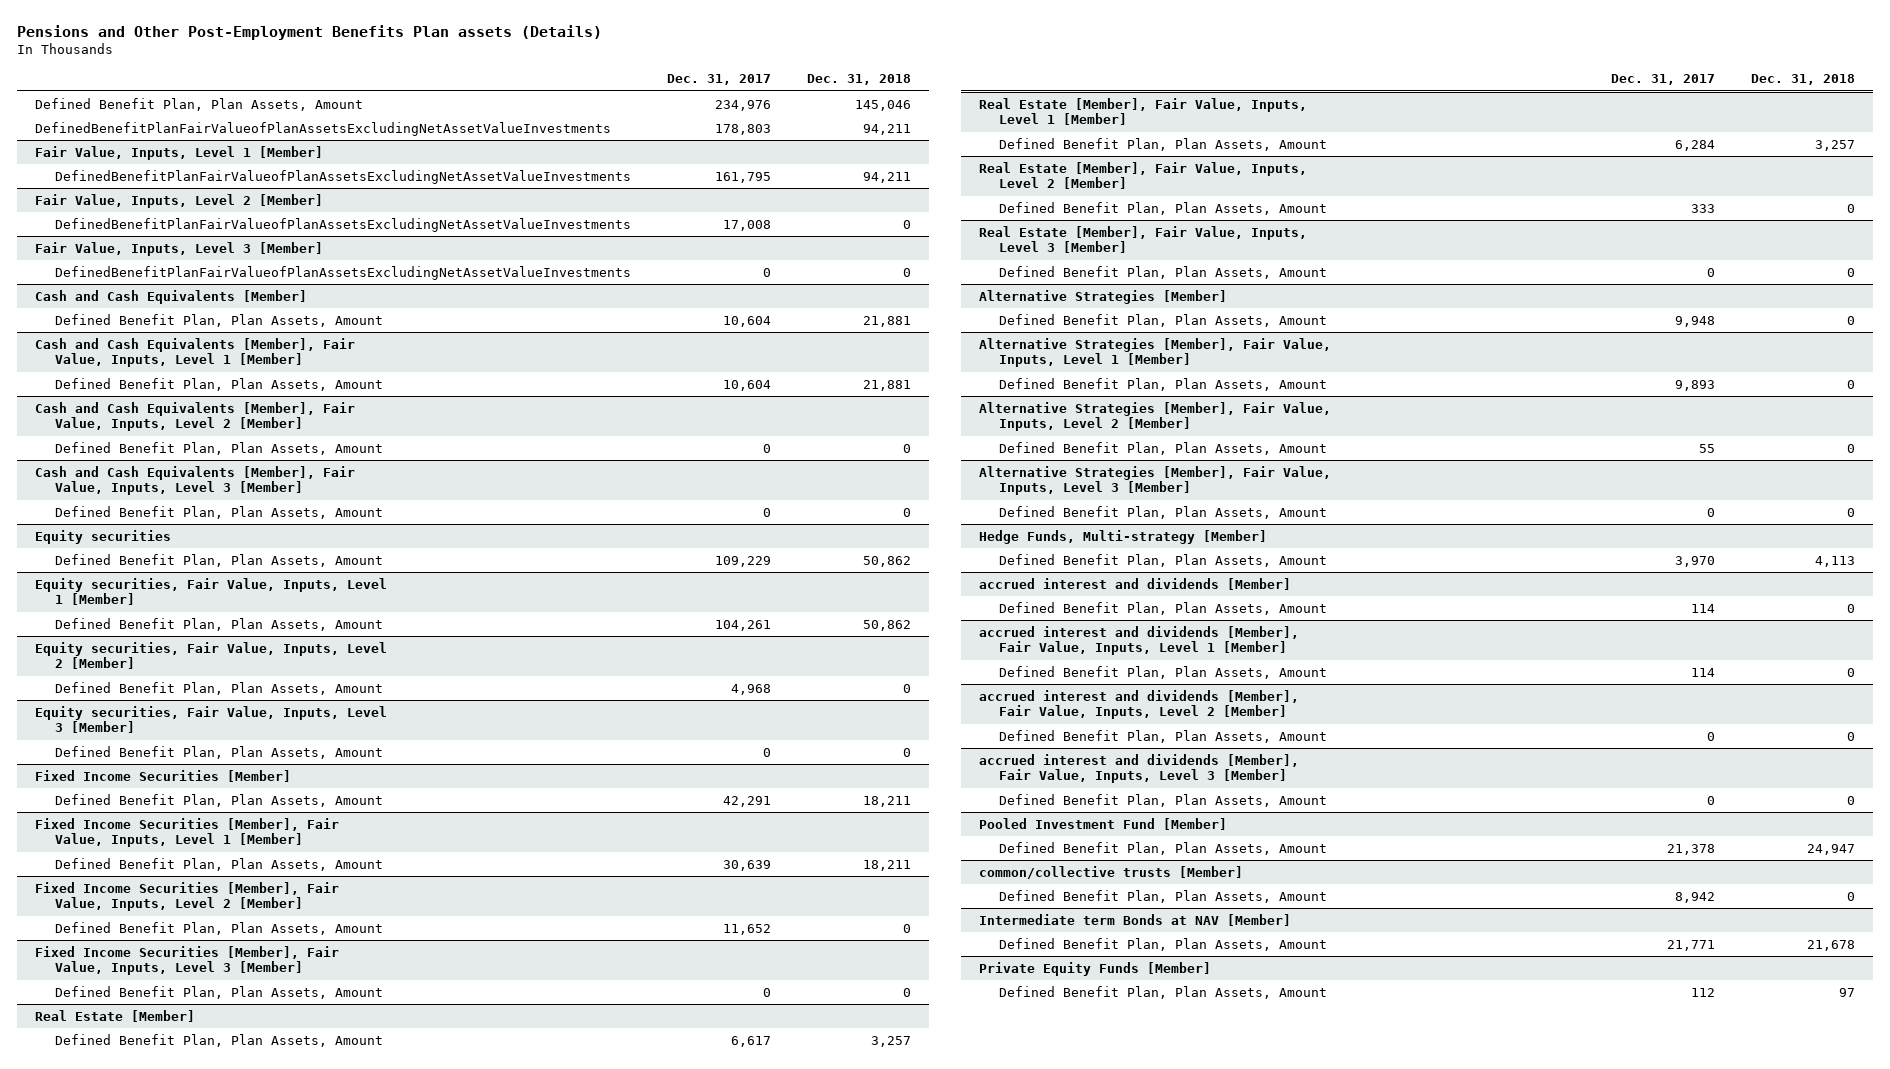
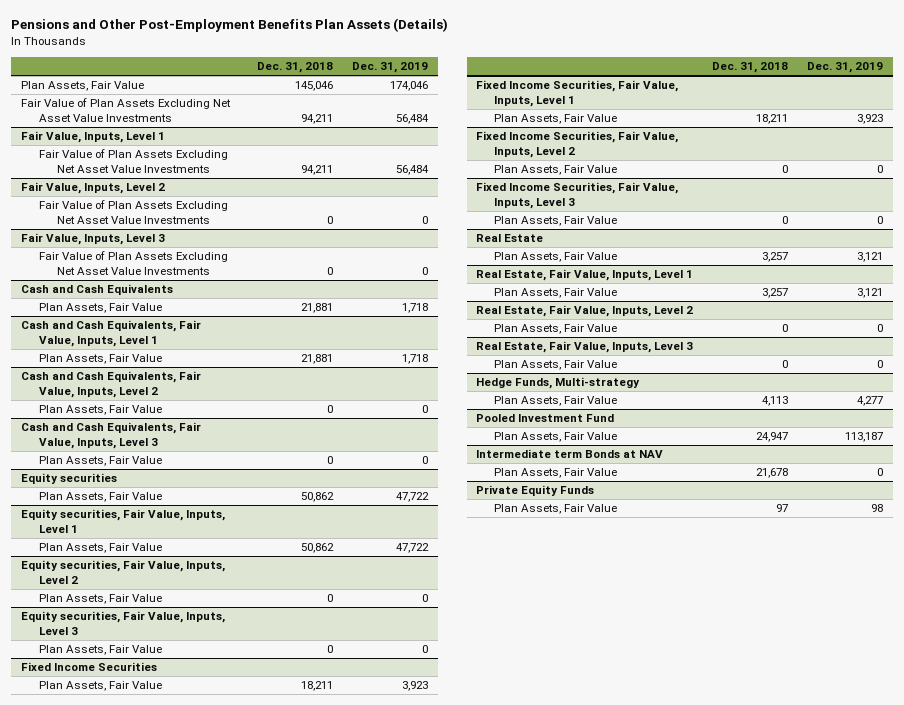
- Pensions and Other Post-Employment Benefits Plan assets (Details)
+ Pensions and Other Post-Employment Benefits Plan Assets (Details)
- | Dec. 31, 2017 | Dec. 31, 2018
+ | Dec. 31, 2018 | Dec. 31, 2019
- Defined Benefit Plan, Plan Assets, Amount | 234,976 | 145,046
- DefinedBenefitPlanFairValueofPlanAssetsExcludingNetAssetValueInvestments | 178,803 | 94,211
- Fair Value, Inputs, Level 1 [Member]
- DefinedBenefitPlanFairValueofPlanAssetsExcludingNetAssetValueInvestments | 161,795 | 94,211
- Fair Value, Inputs, Level 2 [Member]
- DefinedBenefitPlanFairValueofPlanAssetsExcludingNetAssetValueInvestments | 17,008 | 0
- Fair Value, Inputs, Level 3 [Member]
- DefinedBenefitPlanFairValueofPlanAssetsExcludingNetAssetValueInvestments | 0 | 0
- Cash and Cash Equivalents [Member]
- Defined Benefit Plan, Plan Assets, Amount | 10,604 | 21,881
- Cash and Cash Equivalents [Member], Fair Value, Inputs, Level 1 [Member]
- Defined Benefit Plan, Plan Assets, Amount | 10,604 | 21,881
- Cash and Cash Equivalents [Member], Fair Value, Inputs, Level 2 [Member]
- Defined Benefit Plan, Plan Assets, Amount | 0 | 0
- Cash and Cash Equivalents [Member], Fair Value, Inputs, Level 3 [Member]
- Defined Benefit Plan, Plan Assets, Amount | 0 | 0
+ Plan Assets, Fair Value | 145,046 | 174,046
+ Fair Value of Plan Assets Excluding Net Asset Value Investments | 94,211 | 56,484
+ Fair Value, Inputs, Level 1
+ Fair Value of Plan Assets Excluding Net Asset Value Investments | 94,211 | 56,484
+ Fair Value, Inputs, Level 2
+ Fair Value of Plan Assets Excluding Net Asset Value Investments | 0 | 0
+ Fair Value, Inputs, Level 3
+ Fair Value of Plan Assets Excluding Net Asset Value Investments | 0 | 0
+ Cash and Cash Equivalents
+ Plan Assets, Fair Value | 21,881 | 1,718
+ Cash and Cash Equivalents, Fair Value, Inputs, Level 1
+ Plan Assets, Fair Value | 21,881 | 1,718
+ Cash and Cash Equivalents, Fair Value, Inputs, Level 2
+ Plan Assets, Fair Value | 0 | 0
+ Cash and Cash Equivalents, Fair Value, Inputs, Level 3
+ Plan Assets, Fair Value | 0 | 0
@ Equity securities
- Defined Benefit Plan, Plan Assets, Amount | 109,229 | 50,862
- Equity securities, Fair Value, Inputs, Level 1 [Member]
- Defined Benefit Plan, Plan Assets, Amount | 104,261 | 50,862
- Equity securities, Fair Value, Inputs, Level 2 [Member]
- Defined Benefit Plan, Plan Assets, Amount | 4,968 | 0
- Equity securities, Fair Value, Inputs, Level 3 [Member]
- Defined Benefit Plan, Plan Assets, Amount | 0 | 0
- Fixed Income Securities [Member]
- Defined Benefit Plan, Plan Assets, Amount | 42,291 | 18,211
- Fixed Income Securities [Member], Fair Value, Inputs, Level 1 [Member]
- Defined Benefit Plan, Plan Assets, Amount | 30,639 | 18,211
- Fixed Income Securities [Member], Fair Value, Inputs, Level 2 [Member]
- Defined Benefit Plan, Plan Assets, Amount | 11,652 | 0
- Fixed Income Securities [Member], Fair Value, Inputs, Level 3 [Member]
- Defined Benefit Plan, Plan Assets, Amount | 0 | 0
- Real Estate [Member]
- Defined Benefit Plan, Plan Assets, Amount | 6,617 | 3,257
- Real Estate [Member], Fair Value, Inputs, Level 1 [Member]
- Defined Benefit Plan, Plan Assets, Amount | 6,284 | 3,257
- Real Estate [Member], Fair Value, Inputs, Level 2 [Member]
- Defined Benefit Plan, Plan Assets, Amount | 333 | 0
- Real Estate [Member], Fair Value, Inputs, Level 3 [Member]
- Defined Benefit Plan, Plan Assets, Amount | 0 | 0
- Alternative Strategies [Member]
- Defined Benefit Plan, Plan Assets, Amount | 9,948 | 0
- Alternative Strategies [Member], Fair Value, Inputs, Level 1 [Member]
- Defined Benefit Plan, Plan Assets, Amount | 9,893 | 0
- Alternative Strategies [Member], Fair Value, Inputs, Level 2 [Member]
- Defined Benefit Plan, Plan Assets, Amount | 55 | 0
- Alternative Strategies [Member], Fair Value, Inputs, Level 3 [Member]
- Defined Benefit Plan, Plan Assets, Amount | 0 | 0
- Hedge Funds, Multi-strategy [Member]
- Defined Benefit Plan, Plan Assets, Amount | 3,970 | 4,113
- accrued interest and dividends [Member]
- Defined Benefit Plan, Plan Assets, Amount | 114 | 0
- accrued interest and dividends [Member], Fair Value, Inputs, Level 1 [Member]
- Defined Benefit Plan, Plan Assets, Amount | 114 | 0
- accrued interest and dividends [Member], Fair Value, Inputs, Level 2 [Member]
- Defined Benefit Plan, Plan Assets, Amount | 0 | 0
- accrued interest and dividends [Member], Fair Value, Inputs, Level 3 [Member]
- Defined Benefit Plan, Plan Assets, Amount | 0 | 0
- Pooled Investment Fund [Member]
- Defined Benefit Plan, Plan Assets, Amount | 21,378 | 24,947
- common/collective trusts [Member]
- Defined Benefit Plan, Plan Assets, Amount | 8,942 | 0
- Intermediate term Bonds at NAV [Member]
- Defined Benefit Plan, Plan Assets, Amount | 21,771 | 21,678
- Private Equity Funds [Member]
- Defined Benefit Plan, Plan Assets, Amount | 112 | 97
@ Equity securities
+ Plan Assets, Fair Value | 50,862 | 47,722
+ Equity securities, Fair Value, Inputs, Level 1
+ Plan Assets, Fair Value | 50,862 | 47,722
+ Equity securities, Fair Value, Inputs, Level 2
+ Plan Assets, Fair Value | 0 | 0
+ Equity securities, Fair Value, Inputs, Level 3
+ Plan Assets, Fair Value | 0 | 0
+ Fixed Income Securities
+ Plan Assets, Fair Value | 18,211 | 3,923
+ Fixed Income Securities, Fair Value, Inputs, Level 1
+ Plan Assets, Fair Value | 18,211 | 3,923
+ Fixed Income Securities, Fair Value, Inputs, Level 2
+ Plan Assets, Fair Value | 0 | 0
+ Fixed Income Securities, Fair Value, Inputs, Level 3
+ Plan Assets, Fair Value | 0 | 0
+ Real Estate
+ Plan Assets, Fair Value | 3,257 | 3,121
+ Real Estate, Fair Value, Inputs, Level 1
+ Plan Assets, Fair Value | 3,257 | 3,121
+ Real Estate, Fair Value, Inputs, Level 2
+ Plan Assets, Fair Value | 0 | 0
+ Real Estate, Fair Value, Inputs, Level 3
+ Plan Assets, Fair Value | 0 | 0
+ Hedge Funds, Multi-strategy
+ Plan Assets, Fair Value | 4,113 | 4,277
+ Pooled Investment Fund
+ Plan Assets, Fair Value | 24,947 | 113,187
+ Intermediate term Bonds at NAV
+ Plan Assets, Fair Value | 21,678 | 0
+ Private Equity Funds
+ Plan Assets, Fair Value | 97 | 98

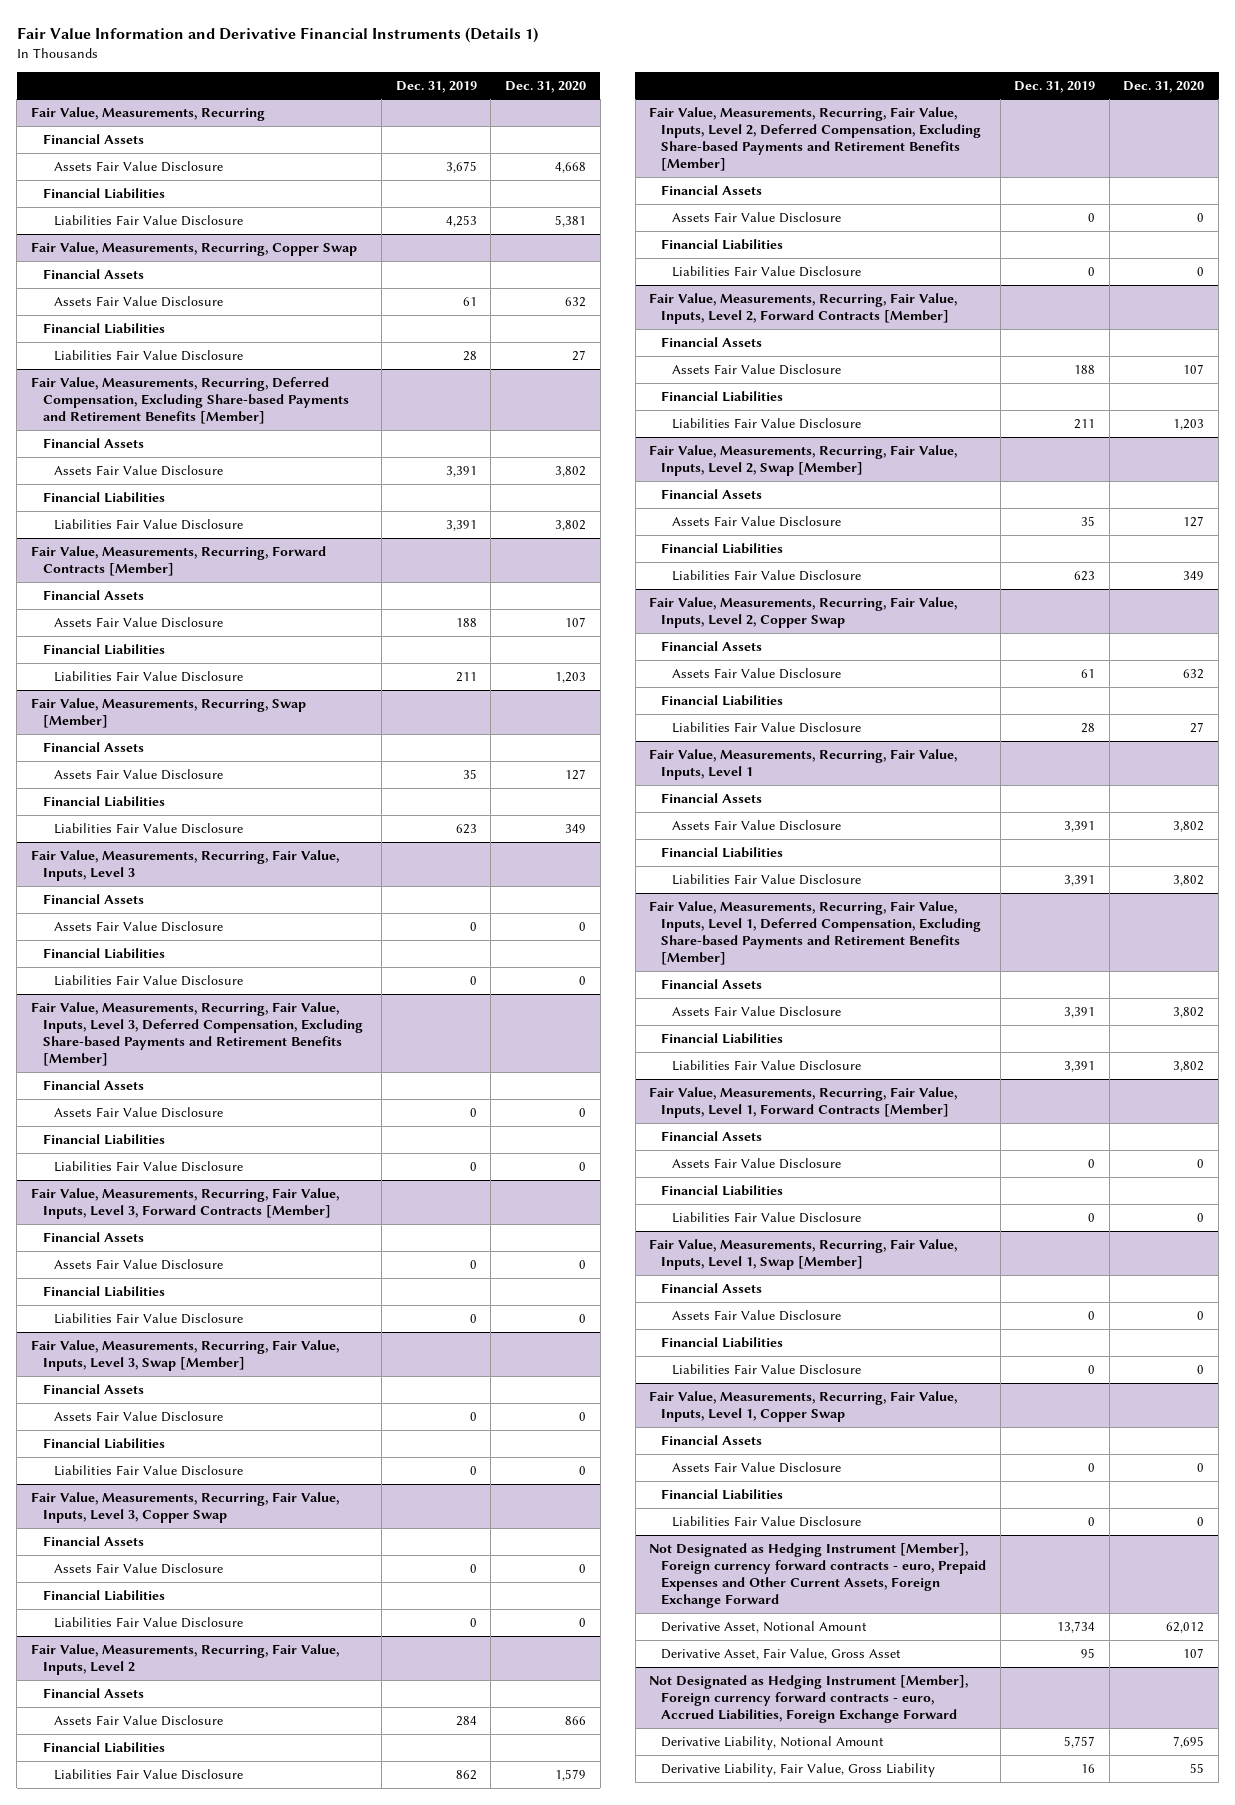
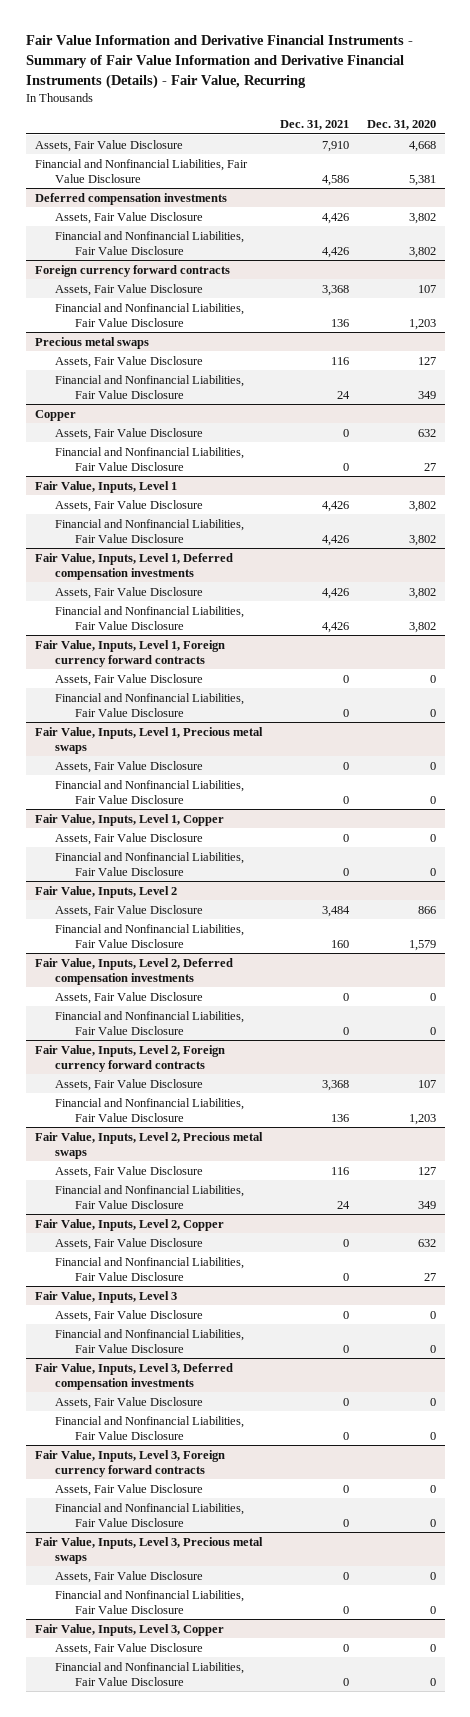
- Fair Value Information and Derivative Financial Instruments (Details 1)
+ Fair Value Information and Derivative Financial Instruments - Summary of Fair Value Information and Derivative Financial Instruments (Details) - Fair Value, Recurring
- | Dec. 31, 2019 | Dec. 31, 2020
+ | Dec. 31, 2021 | Dec. 31, 2020
- Fair Value, Measurements, Recurring
- Financial Assets
- Assets Fair Value Disclosure | 3,675 | 4,668
- Financial Liabilities
- Liabilities Fair Value Disclosure | 4,253 | 5,381
- Fair Value, Measurements, Recurring, Copper Swap
- Financial Assets
- Assets Fair Value Disclosure | 61 | 632
- Financial Liabilities
- Liabilities Fair Value Disclosure | 28 | 27
- Fair Value, Measurements, Recurring, Deferred Compensation, Excluding Share-based Payments and Retirement Benefits [Member]
- Financial Assets
- Assets Fair Value Disclosure | 3,391 | 3,802
- Financial Liabilities
- Liabilities Fair Value Disclosure | 3,391 | 3,802
- Fair Value, Measurements, Recurring, Forward Contracts [Member]
- Financial Assets
- Assets Fair Value Disclosure | 188 | 107
- Financial Liabilities
- Liabilities Fair Value Disclosure | 211 | 1,203
- Fair Value, Measurements, Recurring, Swap [Member]
- Financial Assets
- Assets Fair Value Disclosure | 35 | 127
- Financial Liabilities
- Liabilities Fair Value Disclosure | 623 | 349
- Fair Value, Measurements, Recurring, Fair Value, Inputs, Level 3
- Financial Assets
- Assets Fair Value Disclosure | 0 | 0
- Financial Liabilities
- Liabilities Fair Value Disclosure | 0 | 0
- Fair Value, Measurements, Recurring, Fair Value, Inputs, Level 3, Deferred Compensation, Excluding Share-based Payments and Retirement Benefits [Member]
- Financial Assets
- Assets Fair Value Disclosure | 0 | 0
- Financial Liabilities
- Liabilities Fair Value Disclosure | 0 | 0
- Fair Value, Measurements, Recurring, Fair Value, Inputs, Level 3, Forward Contracts [Member]
- Financial Assets
- Assets Fair Value Disclosure | 0 | 0
- Financial Liabilities
- Liabilities Fair Value Disclosure | 0 | 0
- Fair Value, Measurements, Recurring, Fair Value, Inputs, Level 3, Swap [Member]
- Financial Assets
- Assets Fair Value Disclosure | 0 | 0
- Financial Liabilities
- Liabilities Fair Value Disclosure | 0 | 0
- Fair Value, Measurements, Recurring, Fair Value, Inputs, Level 3, Copper Swap
- Financial Assets
- Assets Fair Value Disclosure | 0 | 0
- Financial Liabilities
- Liabilities Fair Value Disclosure | 0 | 0
- Fair Value, Measurements, Recurring, Fair Value, Inputs, Level 2
- Financial Assets
- Assets Fair Value Disclosure | 284 | 866
- Financial Liabilities
- Liabilities Fair Value Disclosure | 862 | 1,579
- Fair Value, Measurements, Recurring, Fair Value, Inputs, Level 2, Deferred Compensation, Excluding Share-based Payments and Retirement Benefits [Member]
- Financial Assets
- Assets Fair Value Disclosure | 0 | 0
- Financial Liabilities
- Liabilities Fair Value Disclosure | 0 | 0
- Fair Value, Measurements, Recurring, Fair Value, Inputs, Level 2, Forward Contracts [Member]
- Financial Assets
- Assets Fair Value Disclosure | 188 | 107
- Financial Liabilities
- Liabilities Fair Value Disclosure | 211 | 1,203
- Fair Value, Measurements, Recurring, Fair Value, Inputs, Level 2, Swap [Member]
- Financial Assets
- Assets Fair Value Disclosure | 35 | 127
- Financial Liabilities
- Liabilities Fair Value Disclosure | 623 | 349
- Fair Value, Measurements, Recurring, Fair Value, Inputs, Level 2, Copper Swap
- Financial Assets
- Assets Fair Value Disclosure | 61 | 632
- Financial Liabilities
- Liabilities Fair Value Disclosure | 28 | 27
- Fair Value, Measurements, Recurring, Fair Value, Inputs, Level 1
- Financial Assets
- Assets Fair Value Disclosure | 3,391 | 3,802
- Financial Liabilities
- Liabilities Fair Value Disclosure | 3,391 | 3,802
- Fair Value, Measurements, Recurring, Fair Value, Inputs, Level 1, Deferred Compensation, Excluding Share-based Payments and Retirement Benefits [Member]
- Financial Assets
- Assets Fair Value Disclosure | 3,391 | 3,802
- Financial Liabilities
- Liabilities Fair Value Disclosure | 3,391 | 3,802
- Fair Value, Measurements, Recurring, Fair Value, Inputs, Level 1, Forward Contracts [Member]
- Financial Assets
- Assets Fair Value Disclosure | 0 | 0
- Financial Liabilities
- Liabilities Fair Value Disclosure | 0 | 0
- Fair Value, Measurements, Recurring, Fair Value, Inputs, Level 1, Swap [Member]
- Financial Assets
- Assets Fair Value Disclosure | 0 | 0
- Financial Liabilities
- Liabilities Fair Value Disclosure | 0 | 0
- Fair Value, Measurements, Recurring, Fair Value, Inputs, Level 1, Copper Swap
- Financial Assets
- Assets Fair Value Disclosure | 0 | 0
- Financial Liabilities
- Liabilities Fair Value Disclosure | 0 | 0
- Not Designated as Hedging Instrument [Member], Foreign currency forward contracts - euro, Prepaid Expenses and Other Current Assets, Foreign Exchange Forward
- Derivative Asset, Notional Amount | 13,734 | 62,012
- Derivative Asset, Fair Value, Gross Asset | 95 | 107
- Not Designated as Hedging Instrument [Member], Foreign currency forward contracts - euro, Accrued Liabilities, Foreign Exchange Forward
- Derivative Liability, Notional Amount | 5,757 | 7,695
- Derivative Liability, Fair Value, Gross Liability | 16 | 55
+ Assets, Fair Value Disclosure | 7,910 | 4,668
+ Financial and Nonfinancial Liabilities, Fair Value Disclosure | 4,586 | 5,381
+ Deferred compensation investments
+ Assets, Fair Value Disclosure | 4,426 | 3,802
+ Financial and Nonfinancial Liabilities, Fair Value Disclosure | 4,426 | 3,802
+ Foreign currency forward contracts
+ Assets, Fair Value Disclosure | 3,368 | 107
+ Financial and Nonfinancial Liabilities, Fair Value Disclosure | 136 | 1,203
+ Precious metal swaps
+ Assets, Fair Value Disclosure | 116 | 127
+ Financial and Nonfinancial Liabilities, Fair Value Disclosure | 24 | 349
+ Copper
+ Assets, Fair Value Disclosure | 0 | 632
+ Financial and Nonfinancial Liabilities, Fair Value Disclosure | 0 | 27
+ Fair Value, Inputs, Level 1
+ Assets, Fair Value Disclosure | 4,426 | 3,802
+ Financial and Nonfinancial Liabilities, Fair Value Disclosure | 4,426 | 3,802
+ Fair Value, Inputs, Level 1, Deferred compensation investments
+ Assets, Fair Value Disclosure | 4,426 | 3,802
+ Financial and Nonfinancial Liabilities, Fair Value Disclosure | 4,426 | 3,802
+ Fair Value, Inputs, Level 1, Foreign currency forward contracts
+ Assets, Fair Value Disclosure | 0 | 0
+ Financial and Nonfinancial Liabilities, Fair Value Disclosure | 0 | 0
+ Fair Value, Inputs, Level 1, Precious metal swaps
+ Assets, Fair Value Disclosure | 0 | 0
+ Financial and Nonfinancial Liabilities, Fair Value Disclosure | 0 | 0
+ Fair Value, Inputs, Level 1, Copper
+ Assets, Fair Value Disclosure | 0 | 0
+ Financial and Nonfinancial Liabilities, Fair Value Disclosure | 0 | 0
+ Fair Value, Inputs, Level 2
+ Assets, Fair Value Disclosure | 3,484 | 866
+ Financial and Nonfinancial Liabilities, Fair Value Disclosure | 160 | 1,579
+ Fair Value, Inputs, Level 2, Deferred compensation investments
+ Assets, Fair Value Disclosure | 0 | 0
+ Financial and Nonfinancial Liabilities, Fair Value Disclosure | 0 | 0
+ Fair Value, Inputs, Level 2, Foreign currency forward contracts
+ Assets, Fair Value Disclosure | 3,368 | 107
+ Financial and Nonfinancial Liabilities, Fair Value Disclosure | 136 | 1,203
+ Fair Value, Inputs, Level 2, Precious metal swaps
+ Assets, Fair Value Disclosure | 116 | 127
+ Financial and Nonfinancial Liabilities, Fair Value Disclosure | 24 | 349
+ Fair Value, Inputs, Level 2, Copper
+ Assets, Fair Value Disclosure | 0 | 632
+ Financial and Nonfinancial Liabilities, Fair Value Disclosure | 0 | 27
+ Fair Value, Inputs, Level 3
+ Assets, Fair Value Disclosure | 0 | 0
+ Financial and Nonfinancial Liabilities, Fair Value Disclosure | 0 | 0
+ Fair Value, Inputs, Level 3, Deferred compensation investments
+ Assets, Fair Value Disclosure | 0 | 0
+ Financial and Nonfinancial Liabilities, Fair Value Disclosure | 0 | 0
+ Fair Value, Inputs, Level 3, Foreign currency forward contracts
+ Assets, Fair Value Disclosure | 0 | 0
+ Financial and Nonfinancial Liabilities, Fair Value Disclosure | 0 | 0
+ Fair Value, Inputs, Level 3, Precious metal swaps
+ Assets, Fair Value Disclosure | 0 | 0
+ Financial and Nonfinancial Liabilities, Fair Value Disclosure | 0 | 0
+ Fair Value, Inputs, Level 3, Copper
+ Assets, Fair Value Disclosure | 0 | 0
+ Financial and Nonfinancial Liabilities, Fair Value Disclosure | 0 | 0

